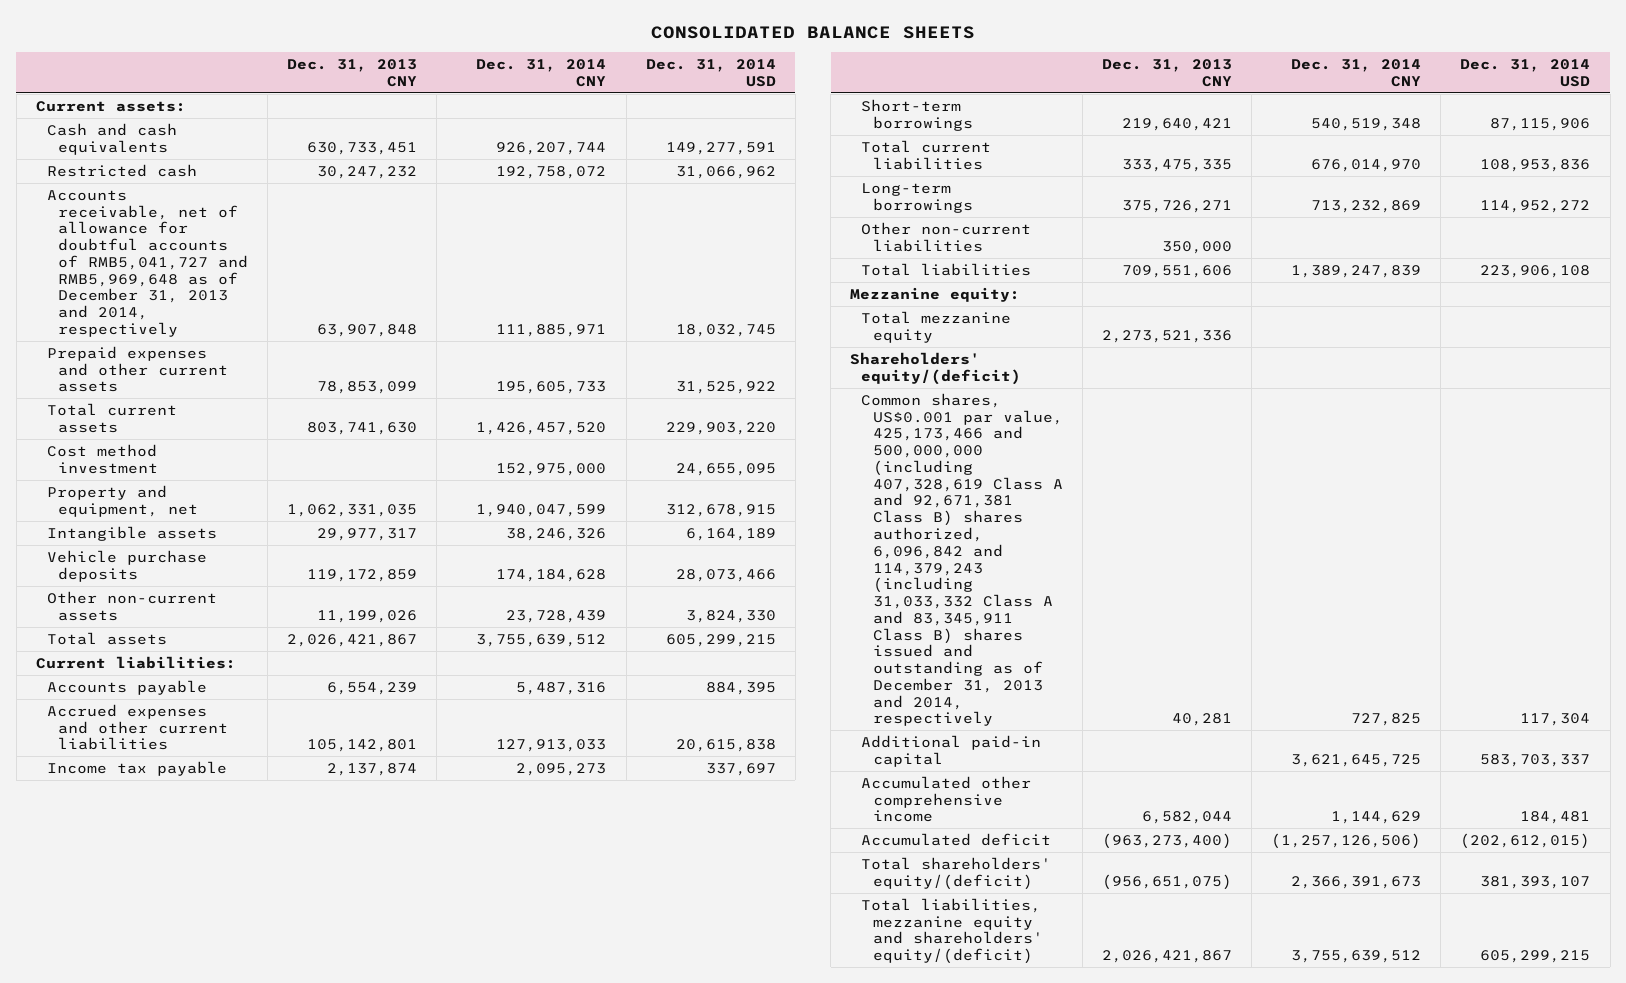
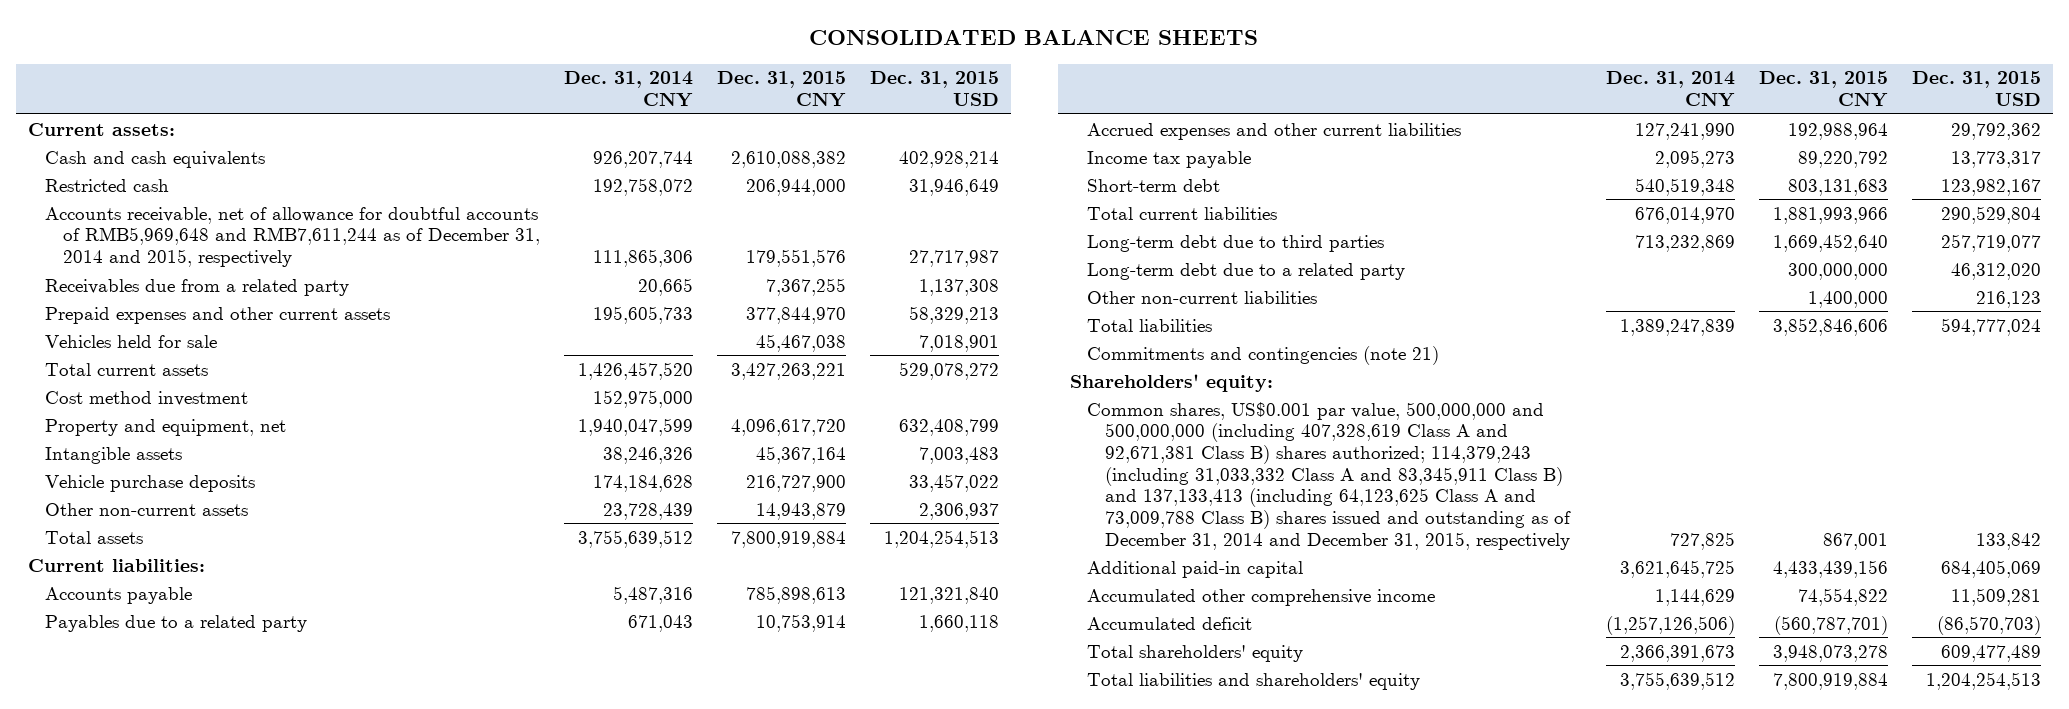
- | Dec. 31, 2013 CNY | Dec. 31, 2014 CNY | Dec. 31, 2014 USD
+ | Dec. 31, 2014 CNY | Dec. 31, 2015 CNY | Dec. 31, 2015 USD
- Accounts receivable, net of allowance for doubtful accounts of RMB5,041,727 and RMB5,969,648 as of December 31, 2013 and 2014, respectively | 63,907,848 | 111,885,971 | 18,032,745
+ Accounts receivable, net of allowance for doubtful accounts of RMB5,969,648 and RMB7,611,244 as of December 31, 2014 and 2015, respectively | 111,865,306 | 179,551,576 | 27,717,987
+ Receivables due from a related party | 20,665 | 7,367,255 | 1,137,308
+ Vehicles held for sale | | 45,467,038 | 7,018,901
- Accrued expenses and other current liabilities | 105,142,801 | 127,913,033 | 20,615,838
+ Payables due to a related party | 671,043 | 10,753,914 | 1,660,118
+ Accrued expenses and other current liabilities | 127,241,990 | 192,988,964 | 29,792,362
- Short-term borrowings | 219,640,421 | 540,519,348 | 87,115,906
+ Short-term debt | 540,519,348 | 803,131,683 | 123,982,167
- Long-term borrowings | 375,726,271 | 713,232,869 | 114,952,272
+ Long-term debt due to third parties | 713,232,869 | 1,669,452,640 | 257,719,077
+ Long-term debt due to a related party | | 300,000,000 | 46,312,020
- Mezzanine equity:
- Total mezzanine equity | 2,273,521,336 | |
- Shareholders' equity/(deficit)
- Common shares, US$0.001 par value, 425,173,466 and 500,000,000 (including 407,328,619 Class A and 92,671,381 Class B) shares authorized, 6,096,842 and 114,379,243 (including 31,033,332 Class A and 83,345,911 Class B) shares issued and outstanding as of December 31, 2013 and 2014, respectively | 40,281 | 727,825 | 117,304
+ Commitments and contingencies (note 21)
+ Shareholders' equity:
+ Common shares, US$0.001 par value, 500,000,000 and 500,000,000 (including 407,328,619 Class A and 92,671,381 Class B) shares authorized; 114,379,243 (including 31,033,332 Class A and 83,345,911 Class B) and 137,133,413 (including 64,123,625 Class A and 73,009,788 Class B) shares issued and outstanding as of December 31, 2014 and December 31, 2015, respectively | 727,825 | 867,001 | 133,842
- Total shareholders' equity/(deficit) | (956,651,075) | 2,366,391,673 | 381,393,107
- Total liabilities, mezzanine equity and shareholders' equity/(deficit) | 2,026,421,867 | 3,755,639,512 | 605,299,215
+ Total shareholders' equity | 2,366,391,673 | 3,948,073,278 | 609,477,489
+ Total liabilities and shareholders' equity | 3,755,639,512 | 7,800,919,884 | 1,204,254,513

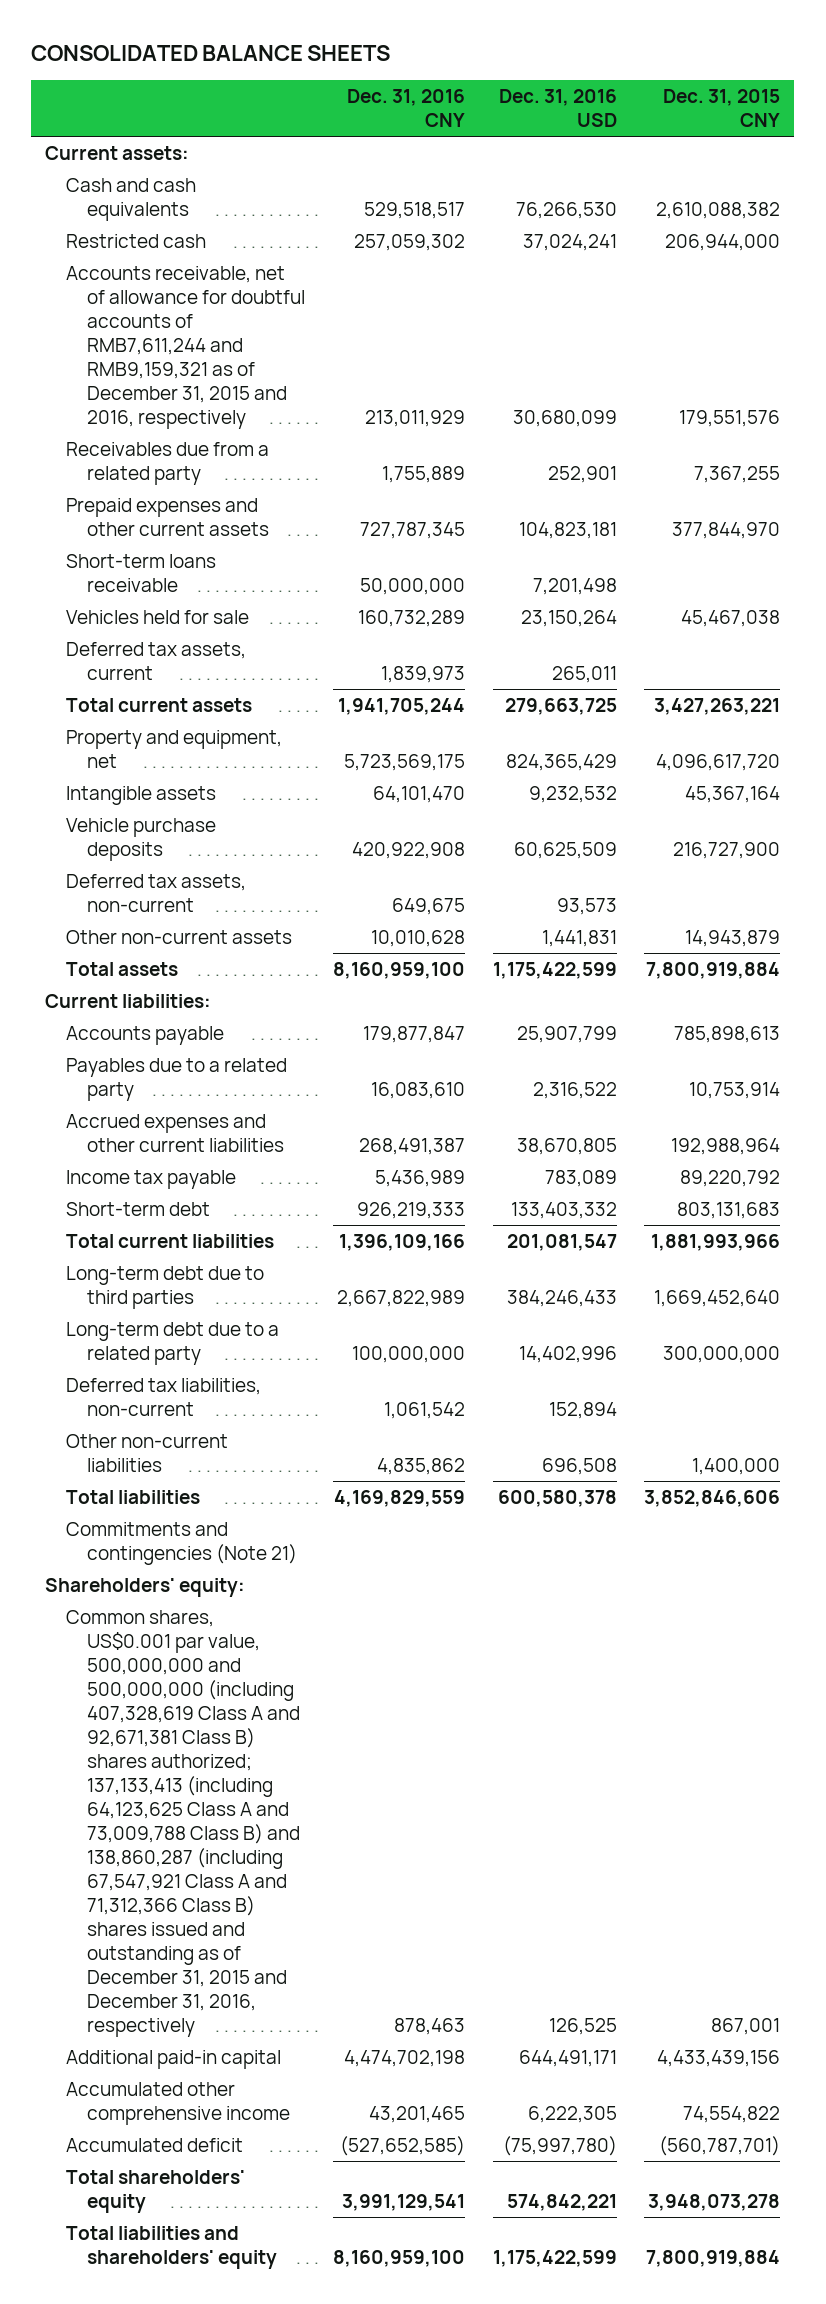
- | Dec. 31, 2014 CNY | Dec. 31, 2015 CNY | Dec. 31, 2015 USD
+ | Dec. 31, 2016 CNY | Dec. 31, 2016 USD | Dec. 31, 2015 CNY
- Accounts receivable, net of allowance for doubtful accounts of RMB5,969,648 and RMB7,611,244 as of December 31, 2014 and 2015, respectively | 111,865,306 | 179,551,576 | 27,717,987
+ Accounts receivable, net of allowance for doubtful accounts of RMB7,611,244 and RMB9,159,321 as of December 31, 2015 and 2016, respectively | 213,011,929 | 30,680,099 | 179,551,576
+ Short-term loans receivable | 50,000,000 | 7,201,498 |
+ Deferred tax assets, current | 1,839,973 | 265,011 |
- Cost method investment | 152,975,000 | |
+ Deferred tax assets, non-current | 649,675 | 93,573 |
+ Deferred tax liabilities, non-current | 1,061,542 | 152,894 |
- Commitments and contingencies (note 21)
+ Commitments and contingencies (Note 21)
- Common shares, US$0.001 par value, 500,000,000 and 500,000,000 (including 407,328,619 Class A and 92,671,381 Class B) shares authorized; 114,379,243 (including 31,033,332 Class A and 83,345,911 Class B) and 137,133,413 (including 64,123,625 Class A and 73,009,788 Class B) shares issued and outstanding as of December 31, 2014 and December 31, 2015, respectively | 727,825 | 867,001 | 133,842
+ Common shares, US$0.001 par value, 500,000,000 and 500,000,000 (including 407,328,619 Class A and 92,671,381 Class B) shares authorized; 137,133,413 (including 64,123,625 Class A and 73,009,788 Class B) and 138,860,287 (including 67,547,921 Class A and 71,312,366 Class B) shares issued and outstanding as of December 31, 2015 and December 31, 2016, respectively | 878,463 | 126,525 | 867,001

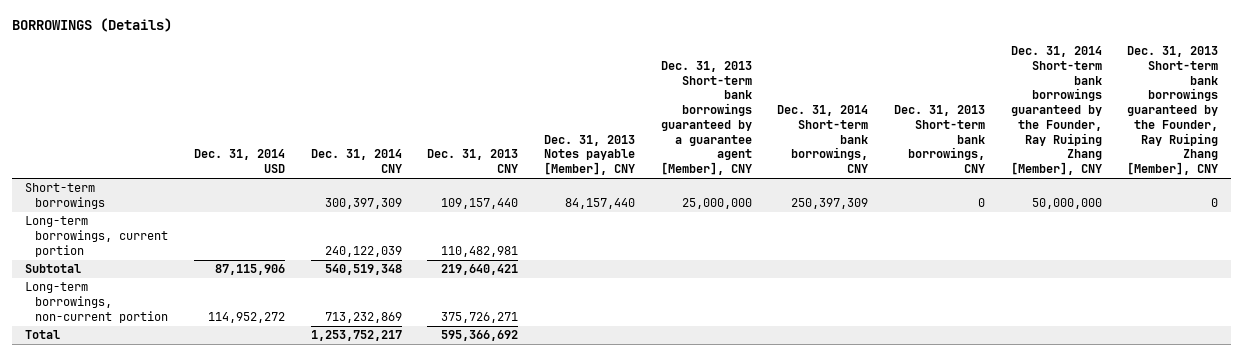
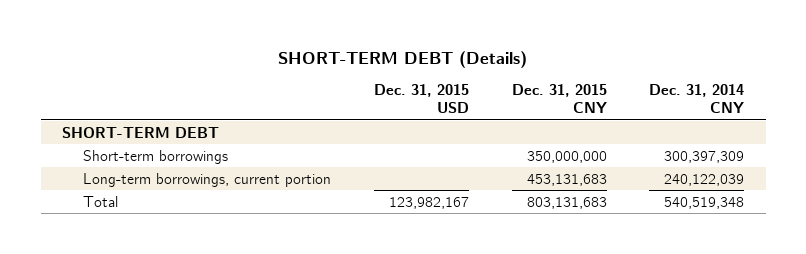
- BORROWINGS (Details)
+ SHORT-TERM DEBT (Details)
- | Dec. 31, 2014 USD | Dec. 31, 2014 CNY | Dec. 31, 2013 CNY | Dec. 31, 2013 Notes payable [Member], CNY | Dec. 31, 2013 Short-term bank borrowings guaranteed by a guarantee agent [Member], CNY | Dec. 31, 2014 Short-term bank borrowings, CNY | Dec. 31, 2013 Short-term bank borrowings, CNY | Dec. 31, 2014 Short-term bank borrowings guaranteed by the Founder, Ray Ruiping Zhang [Member], CNY | Dec. 31, 2013 Short-term bank borrowings guaranteed by the Founder, Ray Ruiping Zhang [Member], CNY
+ | Dec. 31, 2015 USD | Dec. 31, 2015 CNY | Dec. 31, 2014 CNY
+ SHORT-TERM DEBT
- Subtotal | 87,115,906 | 540,519,348 | 219,640,421 | | | | | |
- Long-term borrowings, non-current portion | 114,952,272 | 713,232,869 | 375,726,271 | | | | | |
- Total | | 1,253,752,217 | 595,366,692 | | | | | |
+ Total | 123,982,167 | 803,131,683 | 540,519,348

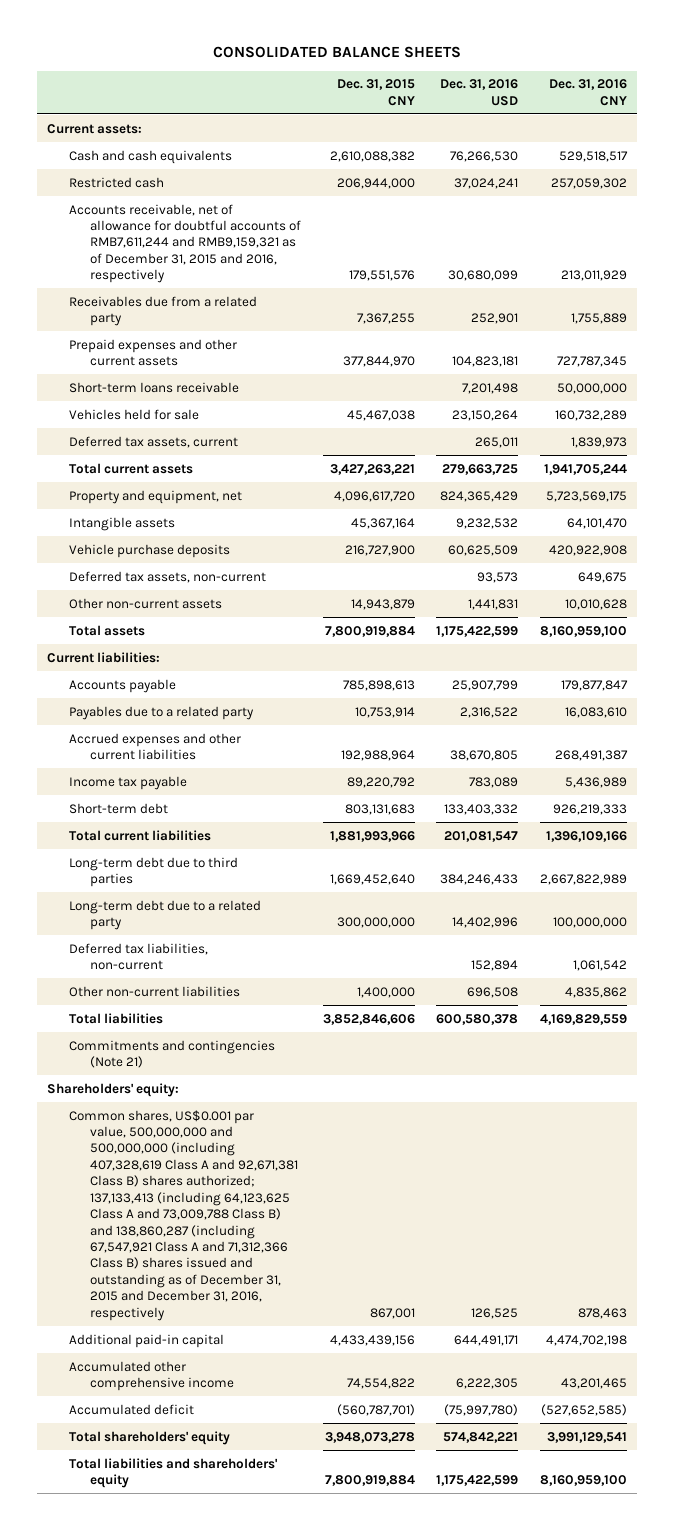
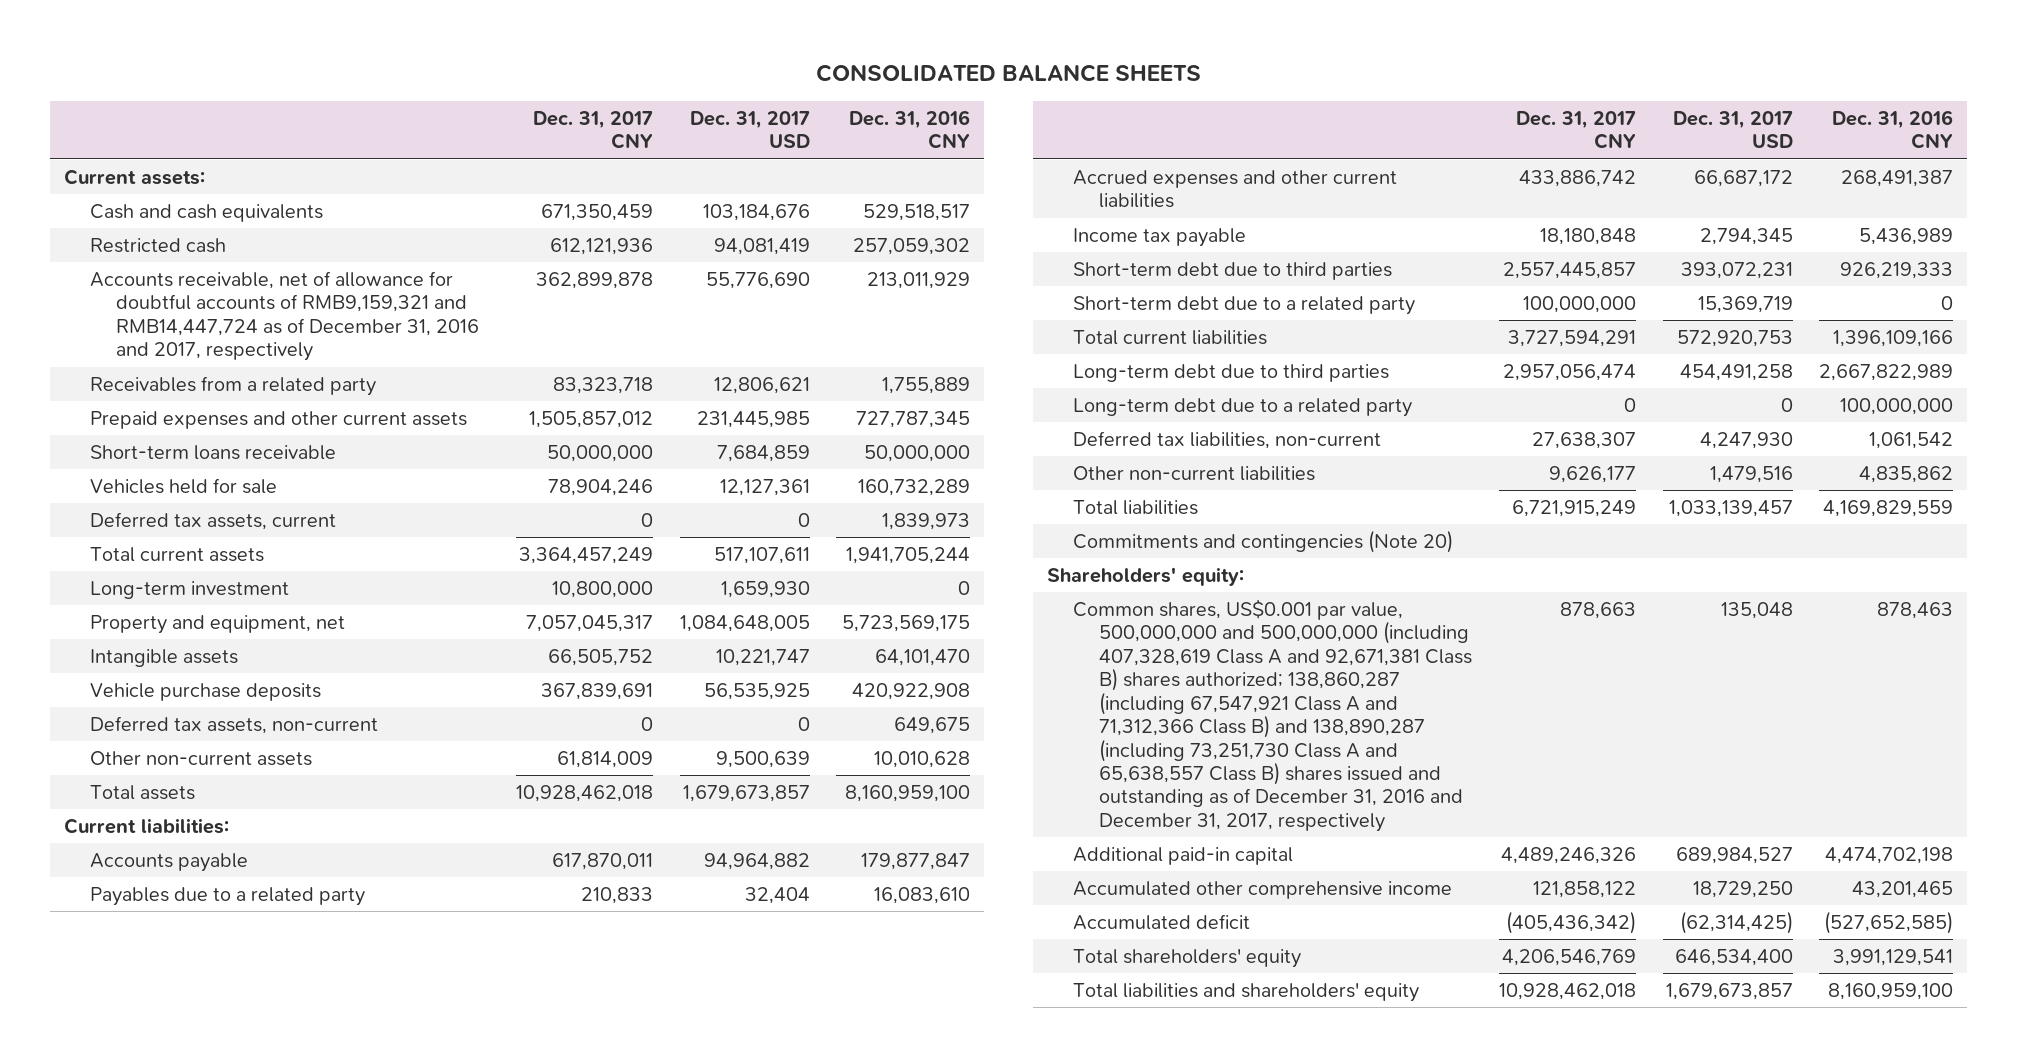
- | Dec. 31, 2015 CNY | Dec. 31, 2016 USD | Dec. 31, 2016 CNY
+ | Dec. 31, 2017 CNY | Dec. 31, 2017 USD | Dec. 31, 2016 CNY
- Accounts receivable, net of allowance for doubtful accounts of RMB7,611,244 and RMB9,159,321 as of December 31, 2015 and 2016, respectively | 179,551,576 | 30,680,099 | 213,011,929
- Receivables due from a related party | 7,367,255 | 252,901 | 1,755,889
+ Accounts receivable, net of allowance for doubtful accounts of RMB9,159,321 and RMB14,447,724 as of December 31, 2016 and 2017, respectively | 362,899,878 | 55,776,690 | 213,011,929
+ Receivables from a related party | 83,323,718 | 12,806,621 | 1,755,889
+ Long-term investment | 10,800,000 | 1,659,930 | 0
- Short-term debt | 803,131,683 | 133,403,332 | 926,219,333
+ Short-term debt due to third parties | 2,557,445,857 | 393,072,231 | 926,219,333
+ Short-term debt due to a related party | 100,000,000 | 15,369,719 | 0
- Commitments and contingencies (Note 21)
+ Commitments and contingencies (Note 20)
- Common shares, US$0.001 par value, 500,000,000 and 500,000,000 (including 407,328,619 Class A and 92,671,381 Class B) shares authorized; 137,133,413 (including 64,123,625 Class A and 73,009,788 Class B) and 138,860,287 (including 67,547,921 Class A and 71,312,366 Class B) shares issued and outstanding as of December 31, 2015 and December 31, 2016, respectively | 867,001 | 126,525 | 878,463
+ Common shares, US$0.001 par value, 500,000,000 and 500,000,000 (including 407,328,619 Class A and 92,671,381 Class B) shares authorized; 138,860,287 (including 67,547,921 Class A and 71,312,366 Class B) and 138,890,287 (including 73,251,730 Class A and 65,638,557 Class B) shares issued and outstanding as of December 31, 2016 and December 31, 2017, respectively | 878,663 | 135,048 | 878,463

